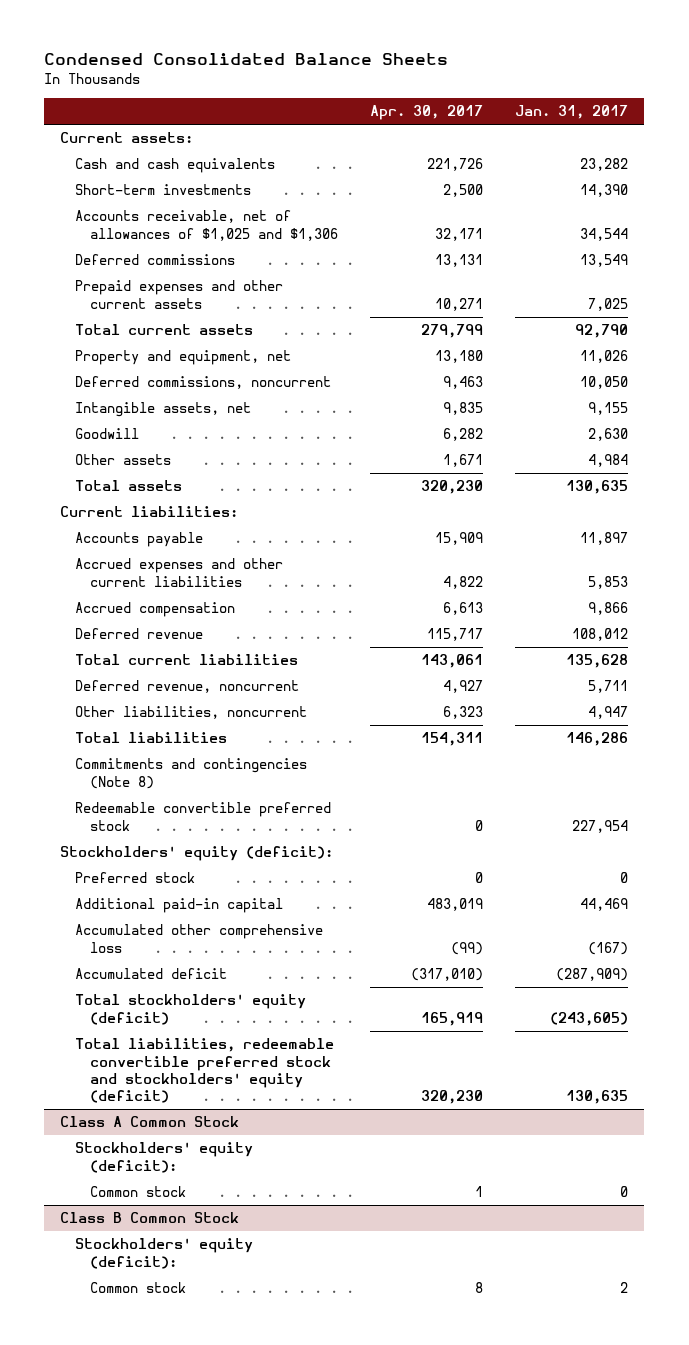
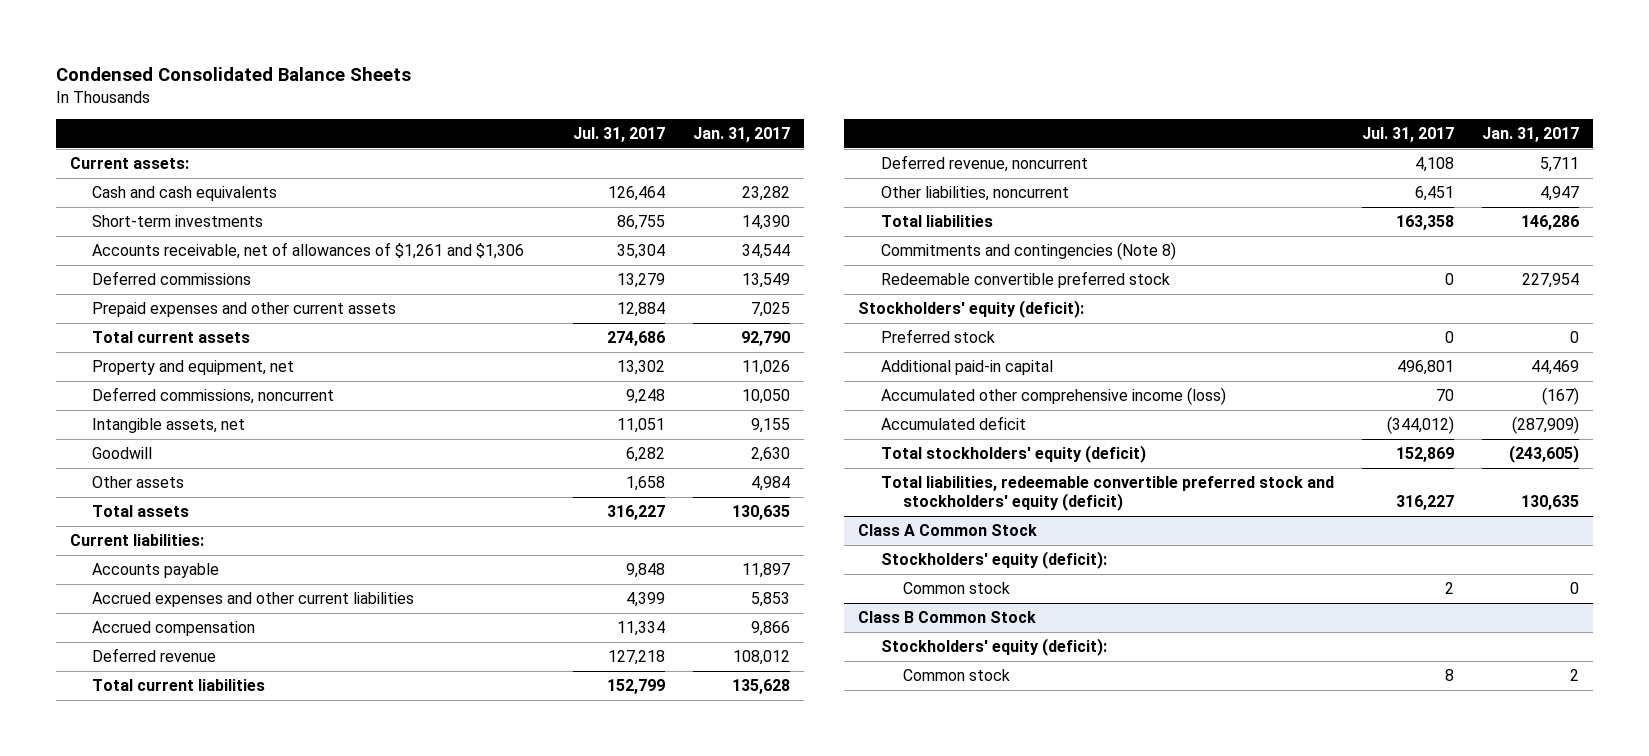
- | Apr. 30, 2017 | Jan. 31, 2017
+ | Jul. 31, 2017 | Jan. 31, 2017
- Accounts receivable, net of allowances of $1,025 and $1,306 | 32,171 | 34,544
+ Accounts receivable, net of allowances of $1,261 and $1,306 | 35,304 | 34,544
- Accumulated other comprehensive loss | (99) | (167)
+ Accumulated other comprehensive income (loss) | 70 | (167)

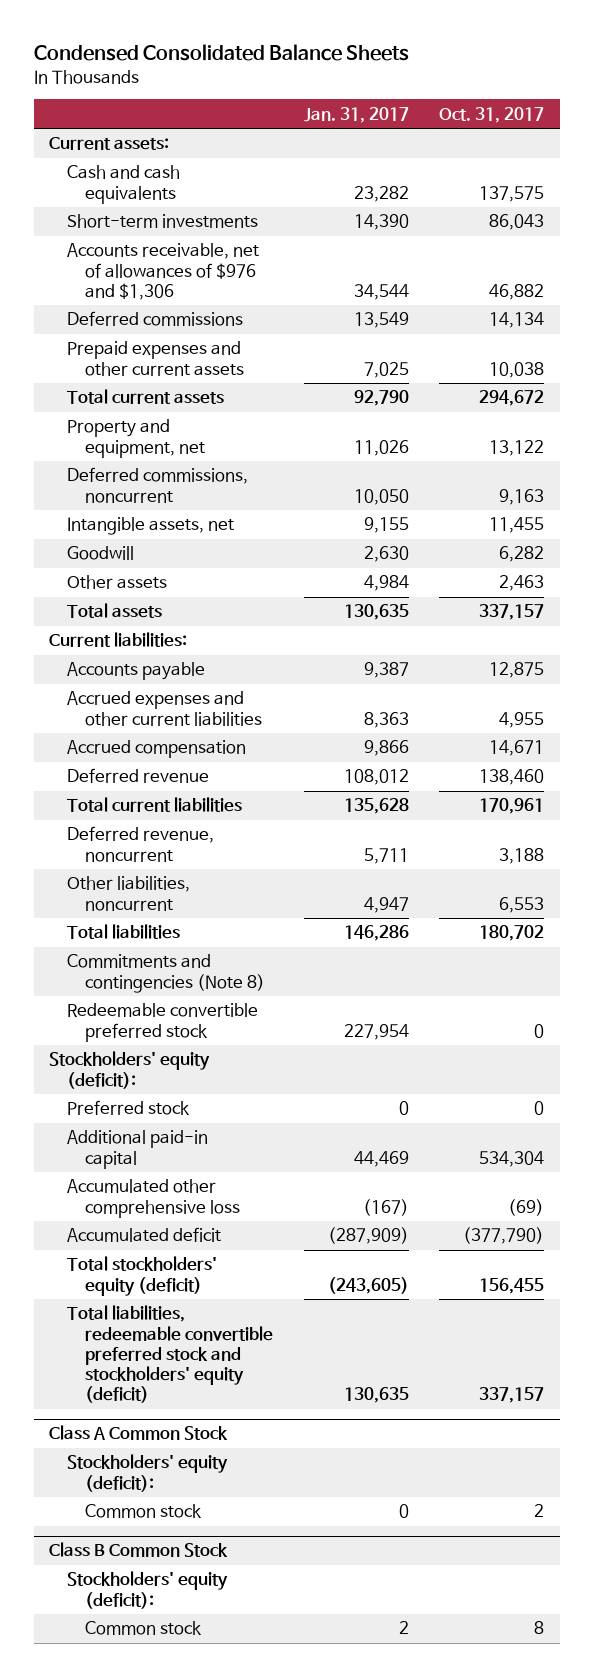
- | Jul. 31, 2017 | Jan. 31, 2017
+ | Jan. 31, 2017 | Oct. 31, 2017
- Accounts receivable, net of allowances of $1,261 and $1,306 | 35,304 | 34,544
+ Accounts receivable, net of allowances of $976 and $1,306 | 34,544 | 46,882
- Accounts payable | 9,848 | 11,897
- Accrued expenses and other current liabilities | 4,399 | 5,853
+ Accounts payable | 9,387 | 12,875
+ Accrued expenses and other current liabilities | 8,363 | 4,955
- Accumulated other comprehensive income (loss) | 70 | (167)
+ Accumulated other comprehensive loss | (167) | (69)

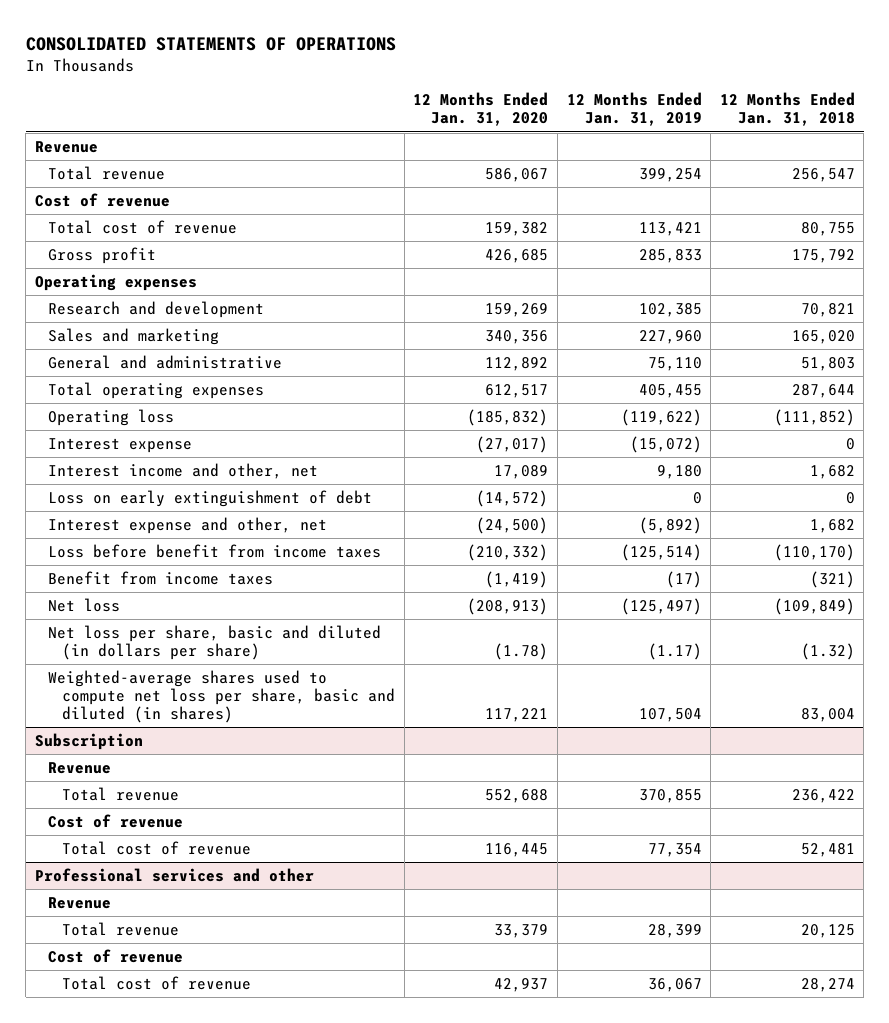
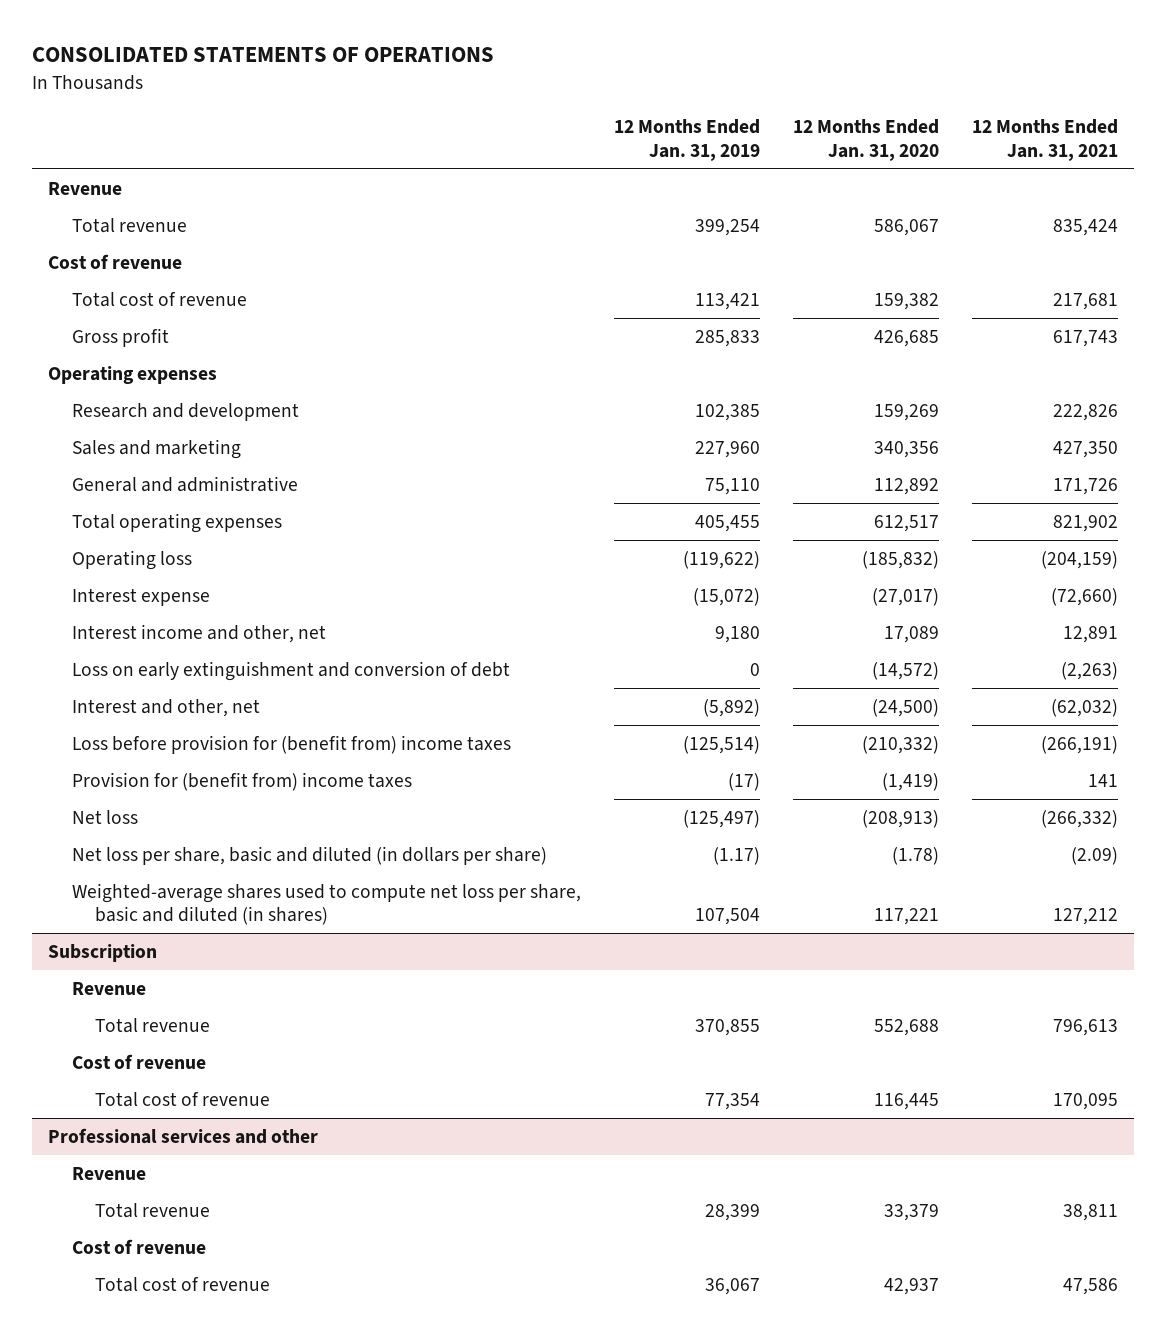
- | 12 Months Ended Jan. 31, 2020 | 12 Months Ended Jan. 31, 2019 | 12 Months Ended Jan. 31, 2018
+ | 12 Months Ended Jan. 31, 2019 | 12 Months Ended Jan. 31, 2020 | 12 Months Ended Jan. 31, 2021
- Loss on early extinguishment of debt | (14,572) | 0 | 0
- Interest expense and other, net | (24,500) | (5,892) | 1,682
- Loss before benefit from income taxes | (210,332) | (125,514) | (110,170)
- Benefit from income taxes | (1,419) | (17) | (321)
+ Loss on early extinguishment and conversion of debt | 0 | (14,572) | (2,263)
+ Interest and other, net | (5,892) | (24,500) | (62,032)
+ Loss before provision for (benefit from) income taxes | (125,514) | (210,332) | (266,191)
+ Provision for (benefit from) income taxes | (17) | (1,419) | 141

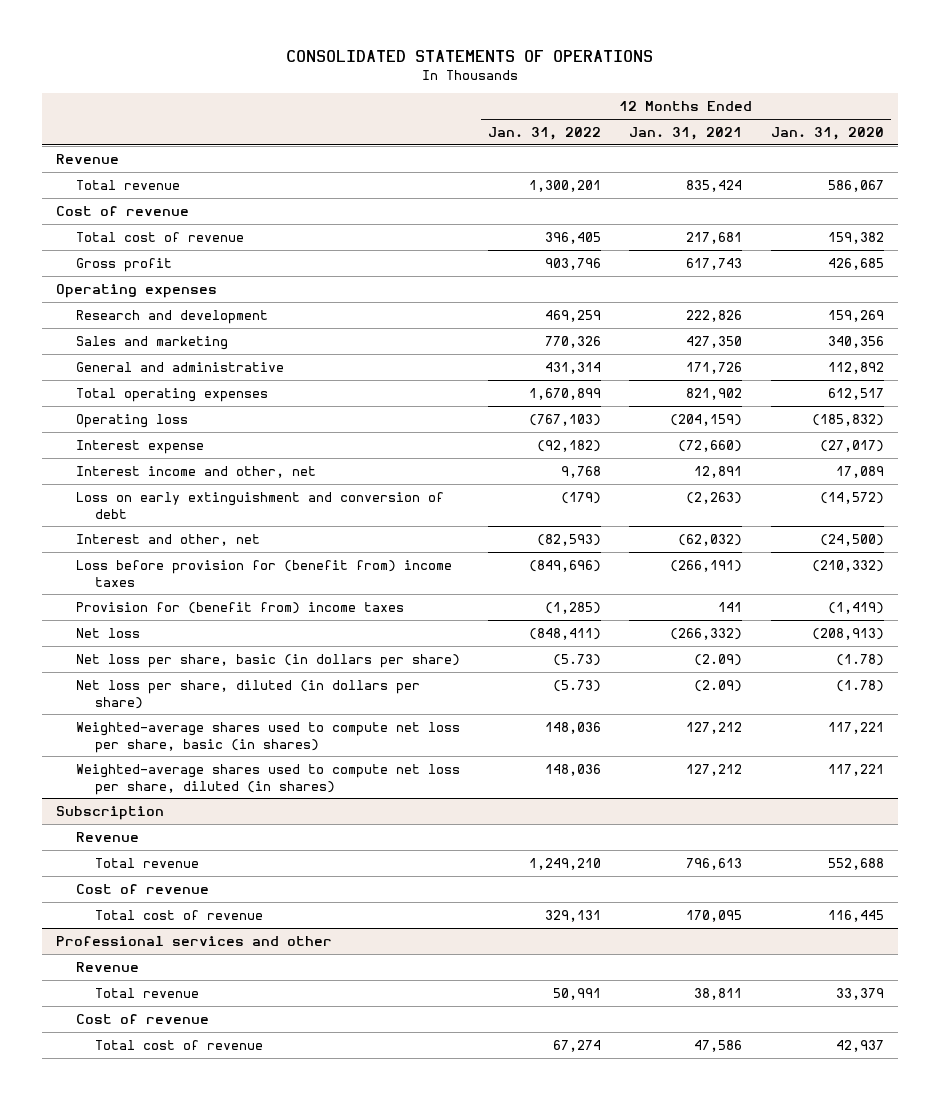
- | 12 Months Ended Jan. 31, 2019 | 12 Months Ended Jan. 31, 2020 | 12 Months Ended Jan. 31, 2021
+ | 12 Months Ended Jan. 31, 2022 | 12 Months Ended Jan. 31, 2021 | 12 Months Ended Jan. 31, 2020
- Net loss per share, basic and diluted (in dollars per share) | (1.17) | (1.78) | (2.09)
- Weighted-average shares used to compute net loss per share, basic and diluted (in shares) | 107,504 | 117,221 | 127,212
+ Net loss per share, basic (in dollars per share) | (5.73) | (2.09) | (1.78)
+ Net loss per share, diluted (in dollars per share) | (5.73) | (2.09) | (1.78)
+ Weighted-average shares used to compute net loss per share, basic (in shares) | 148,036 | 127,212 | 117,221
+ Weighted-average shares used to compute net loss per share, diluted (in shares) | 148,036 | 127,212 | 117,221

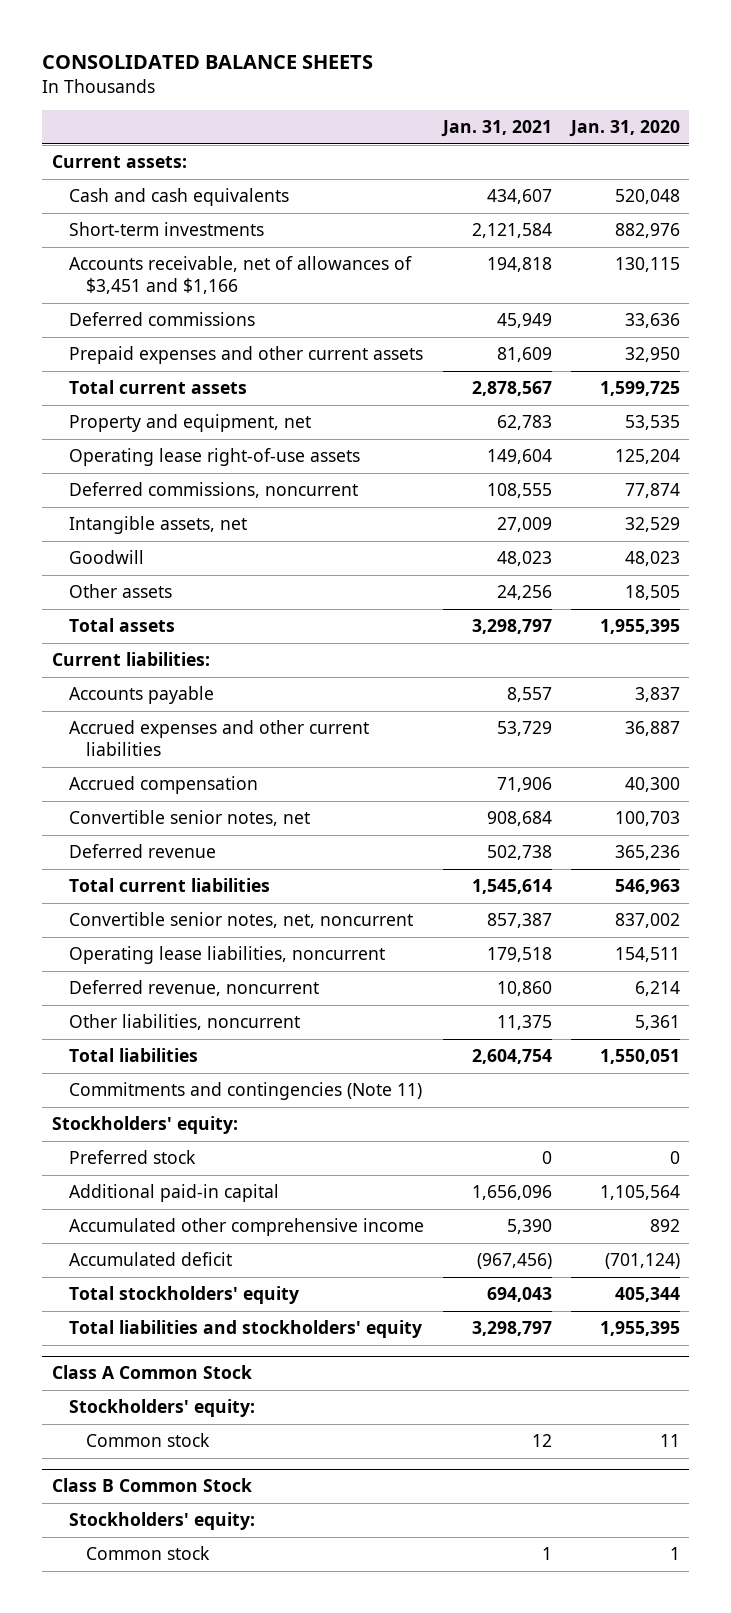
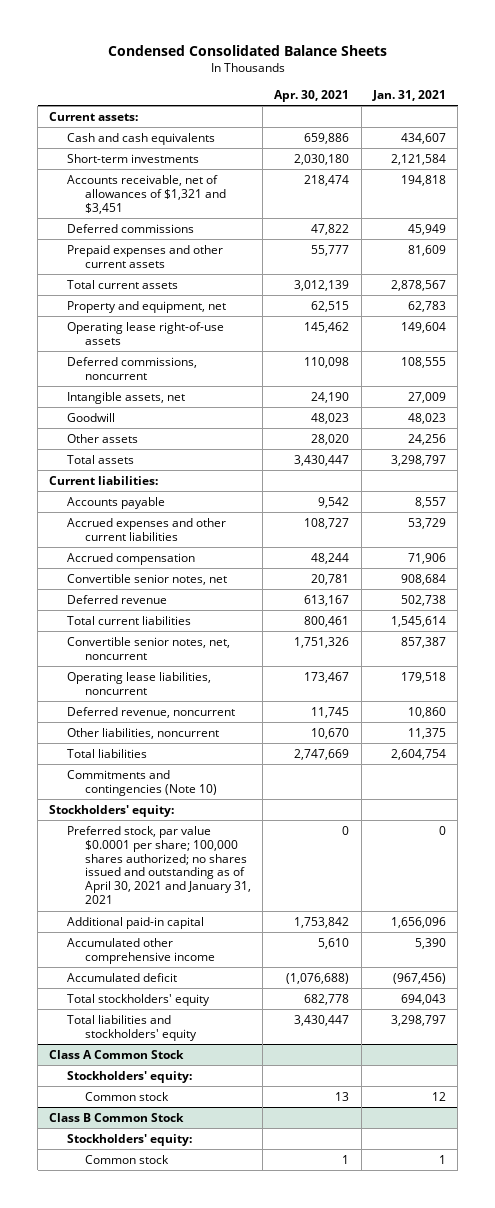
- CONSOLIDATED BALANCE SHEETS
+ Condensed Consolidated Balance Sheets
- | Jan. 31, 2021 | Jan. 31, 2020
+ | Apr. 30, 2021 | Jan. 31, 2021
- Accounts receivable, net of allowances of $3,451 and $1,166 | 194,818 | 130,115
+ Accounts receivable, net of allowances of $1,321 and $3,451 | 218,474 | 194,818
- Commitments and contingencies (Note 11)
+ Commitments and contingencies (Note 10)
- Preferred stock | 0 | 0
+ Preferred stock, par value $0.0001 per share; 100,000 shares authorized; no shares issued and outstanding as of April 30, 2021 and January 31, 2021 | 0 | 0

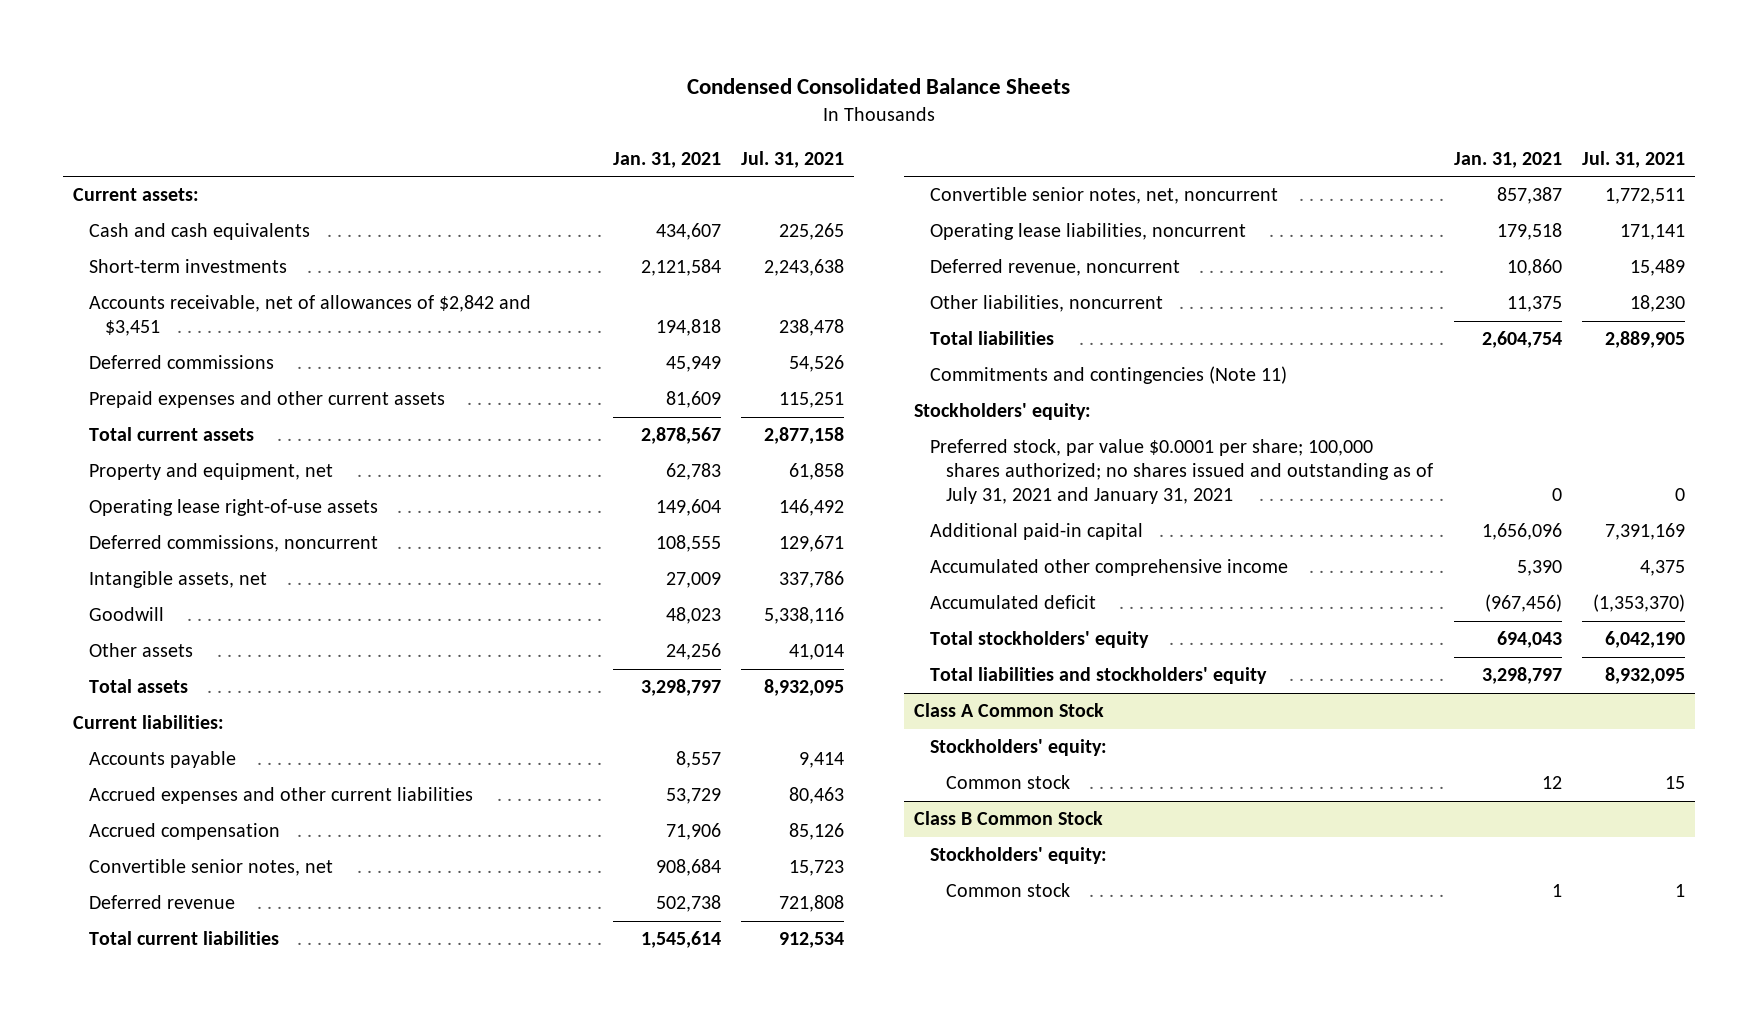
- | Apr. 30, 2021 | Jan. 31, 2021
+ | Jan. 31, 2021 | Jul. 31, 2021
- Accounts receivable, net of allowances of $1,321 and $3,451 | 218,474 | 194,818
+ Accounts receivable, net of allowances of $2,842 and $3,451 | 194,818 | 238,478
- Commitments and contingencies (Note 10)
+ Commitments and contingencies (Note 11)
- Preferred stock, par value $0.0001 per share; 100,000 shares authorized; no shares issued and outstanding as of April 30, 2021 and January 31, 2021 | 0 | 0
+ Preferred stock, par value $0.0001 per share; 100,000 shares authorized; no shares issued and outstanding as of July 31, 2021 and January 31, 2021 | 0 | 0

